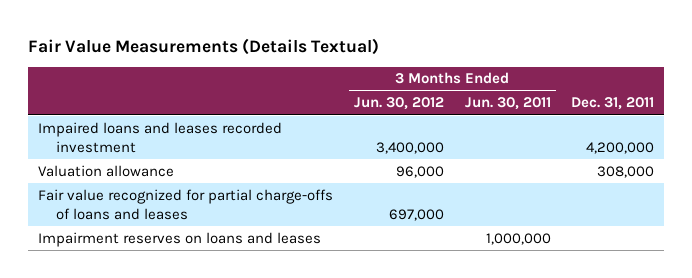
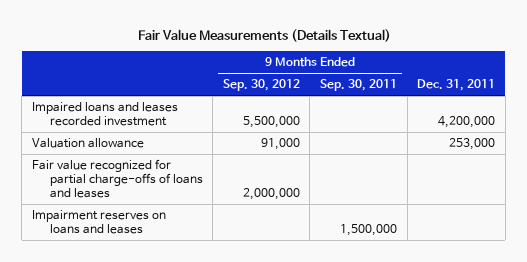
- | 3 Months Ended Jun. 30, 2012 | 3 Months Ended Jun. 30, 2011 | Dec. 31, 2011
+ | 9 Months Ended Sep. 30, 2012 | 9 Months Ended Sep. 30, 2011 | Dec. 31, 2011
- Valuation allowance | 96,000 | | 308,000
+ Valuation allowance | 91,000 | | 253,000

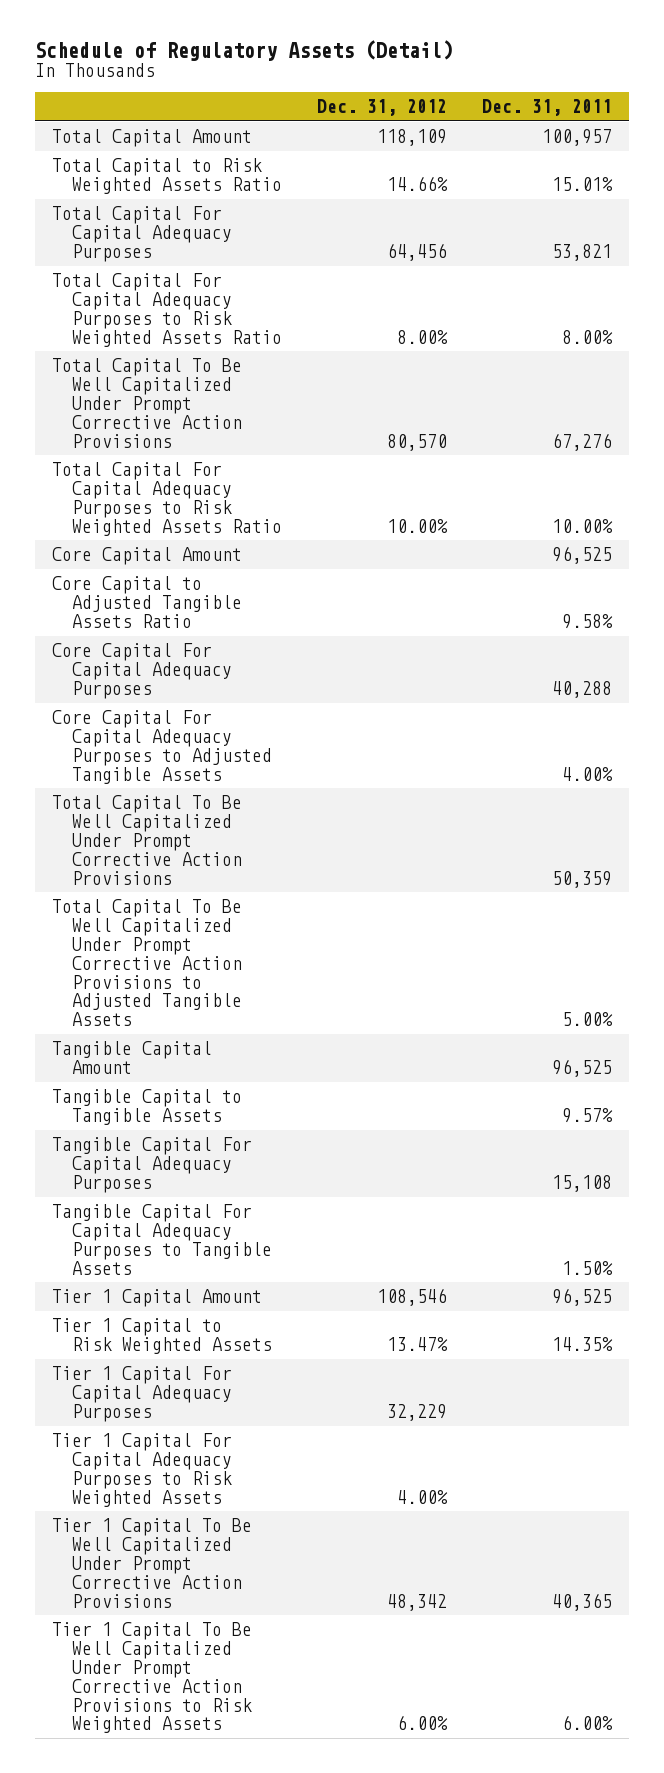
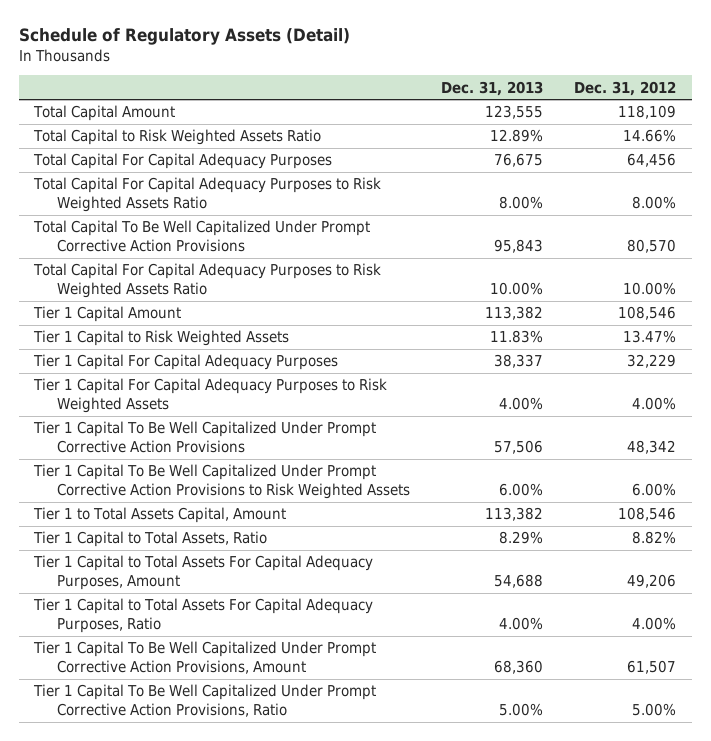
- | Dec. 31, 2012 | Dec. 31, 2011
+ | Dec. 31, 2013 | Dec. 31, 2012
- Core Capital Amount | | 96,525
- Core Capital to Adjusted Tangible Assets Ratio | | 9.58%
- Core Capital For Capital Adequacy Purposes | | 40,288
- Core Capital For Capital Adequacy Purposes to Adjusted Tangible Assets | | 4.00%
- Total Capital To Be Well Capitalized Under Prompt Corrective Action Provisions | | 50,359
- Total Capital To Be Well Capitalized Under Prompt Corrective Action Provisions to Adjusted Tangible Assets | | 5.00%
- Tangible Capital Amount | | 96,525
- Tangible Capital to Tangible Assets | | 9.57%
- Tangible Capital For Capital Adequacy Purposes | | 15,108
- Tangible Capital For Capital Adequacy Purposes to Tangible Assets | | 1.50%
+ Tier 1 to Total Assets Capital, Amount | 113,382 | 108,546
+ Tier 1 Capital to Total Assets, Ratio | 8.29% | 8.82%
+ Tier 1 Capital to Total Assets For Capital Adequacy Purposes, Amount | 54,688 | 49,206
+ Tier 1 Capital to Total Assets For Capital Adequacy Purposes, Ratio | 4.00% | 4.00%
+ Tier 1 Capital To Be Well Capitalized Under Prompt Corrective Action Provisions, Amount | 68,360 | 61,507
+ Tier 1 Capital To Be Well Capitalized Under Prompt Corrective Action Provisions, Ratio | 5.00% | 5.00%

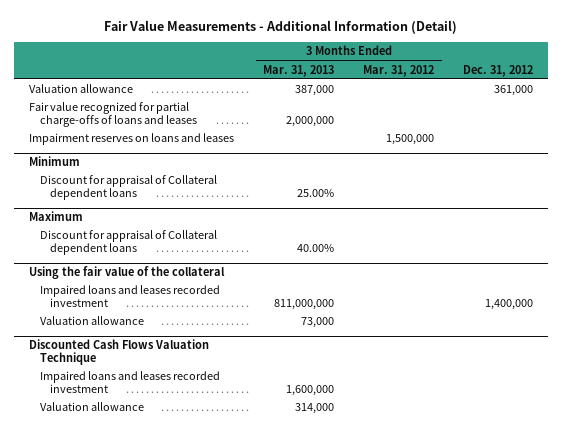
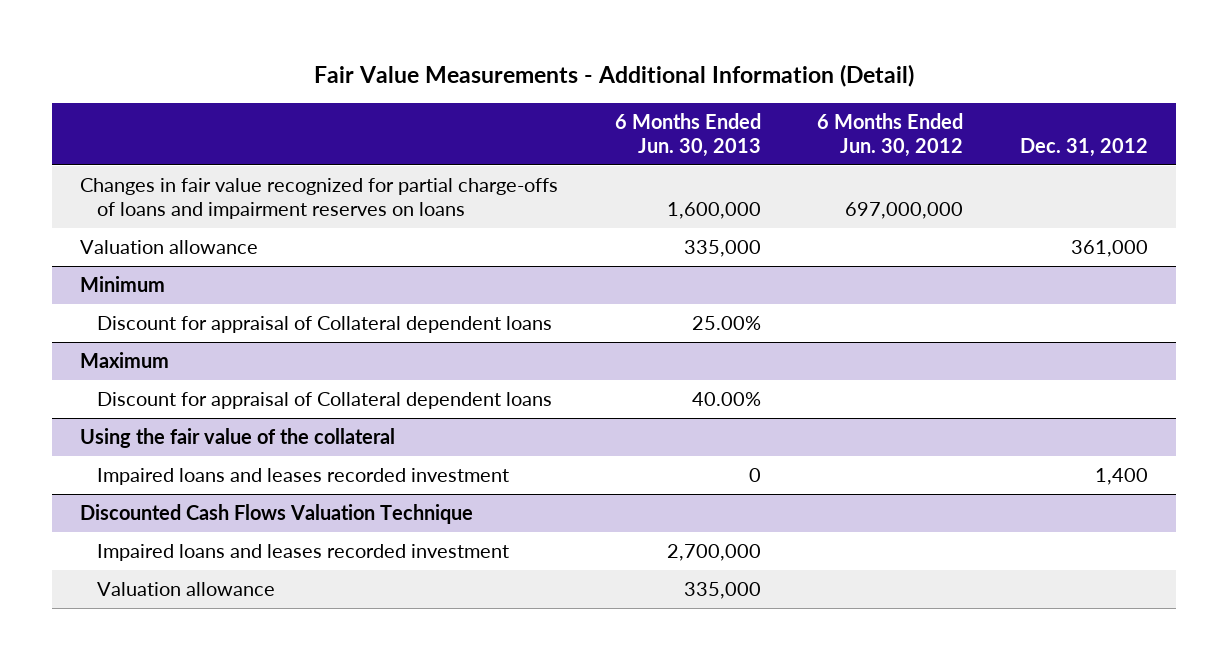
- | 3 Months Ended Mar. 31, 2013 | 3 Months Ended Mar. 31, 2012 | Dec. 31, 2012
+ | 6 Months Ended Jun. 30, 2013 | 6 Months Ended Jun. 30, 2012 | Dec. 31, 2012
+ Changes in fair value recognized for partial charge-offs of loans and impairment reserves on loans | 1,600,000 | 697,000,000 |
- Fair value recognized for partial charge-offs of loans and leases | 2,000,000 | |
- Impairment reserves on loans and leases | | 1,500,000 |
@ Using the fair value of the collateral
- Impaired loans and leases recorded investment | 811,000,000 | | 1,400,000
- Valuation allowance | 73,000 | |
+ Impaired loans and leases recorded investment | 0 | | 1,400

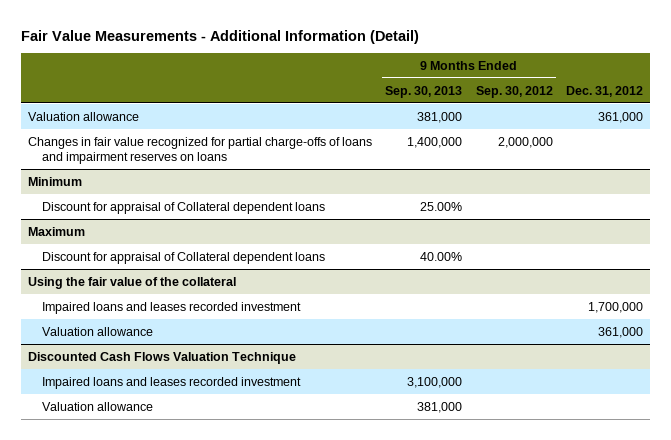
- | 6 Months Ended Jun. 30, 2013 | 6 Months Ended Jun. 30, 2012 | Dec. 31, 2012
+ | 9 Months Ended Sep. 30, 2013 | 9 Months Ended Sep. 30, 2012 | Dec. 31, 2012
moved down: Changes in fair value recognized for partial charge-offs of loans and impairment reserves on loans | 1,400,000 | 2,000,000 |
@ Using the fair value of the collateral
- Impaired loans and leases recorded investment | 0 | | 1,400
+ Impaired loans and leases recorded investment | | | 1,700,000
+ Valuation allowance | | | 361,000

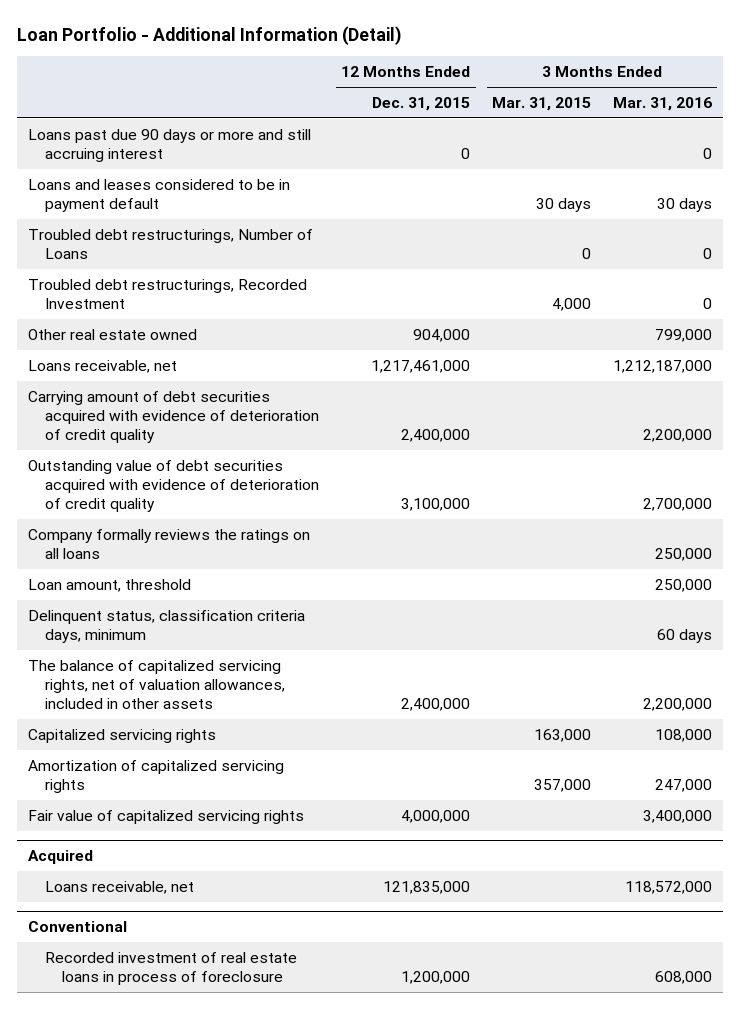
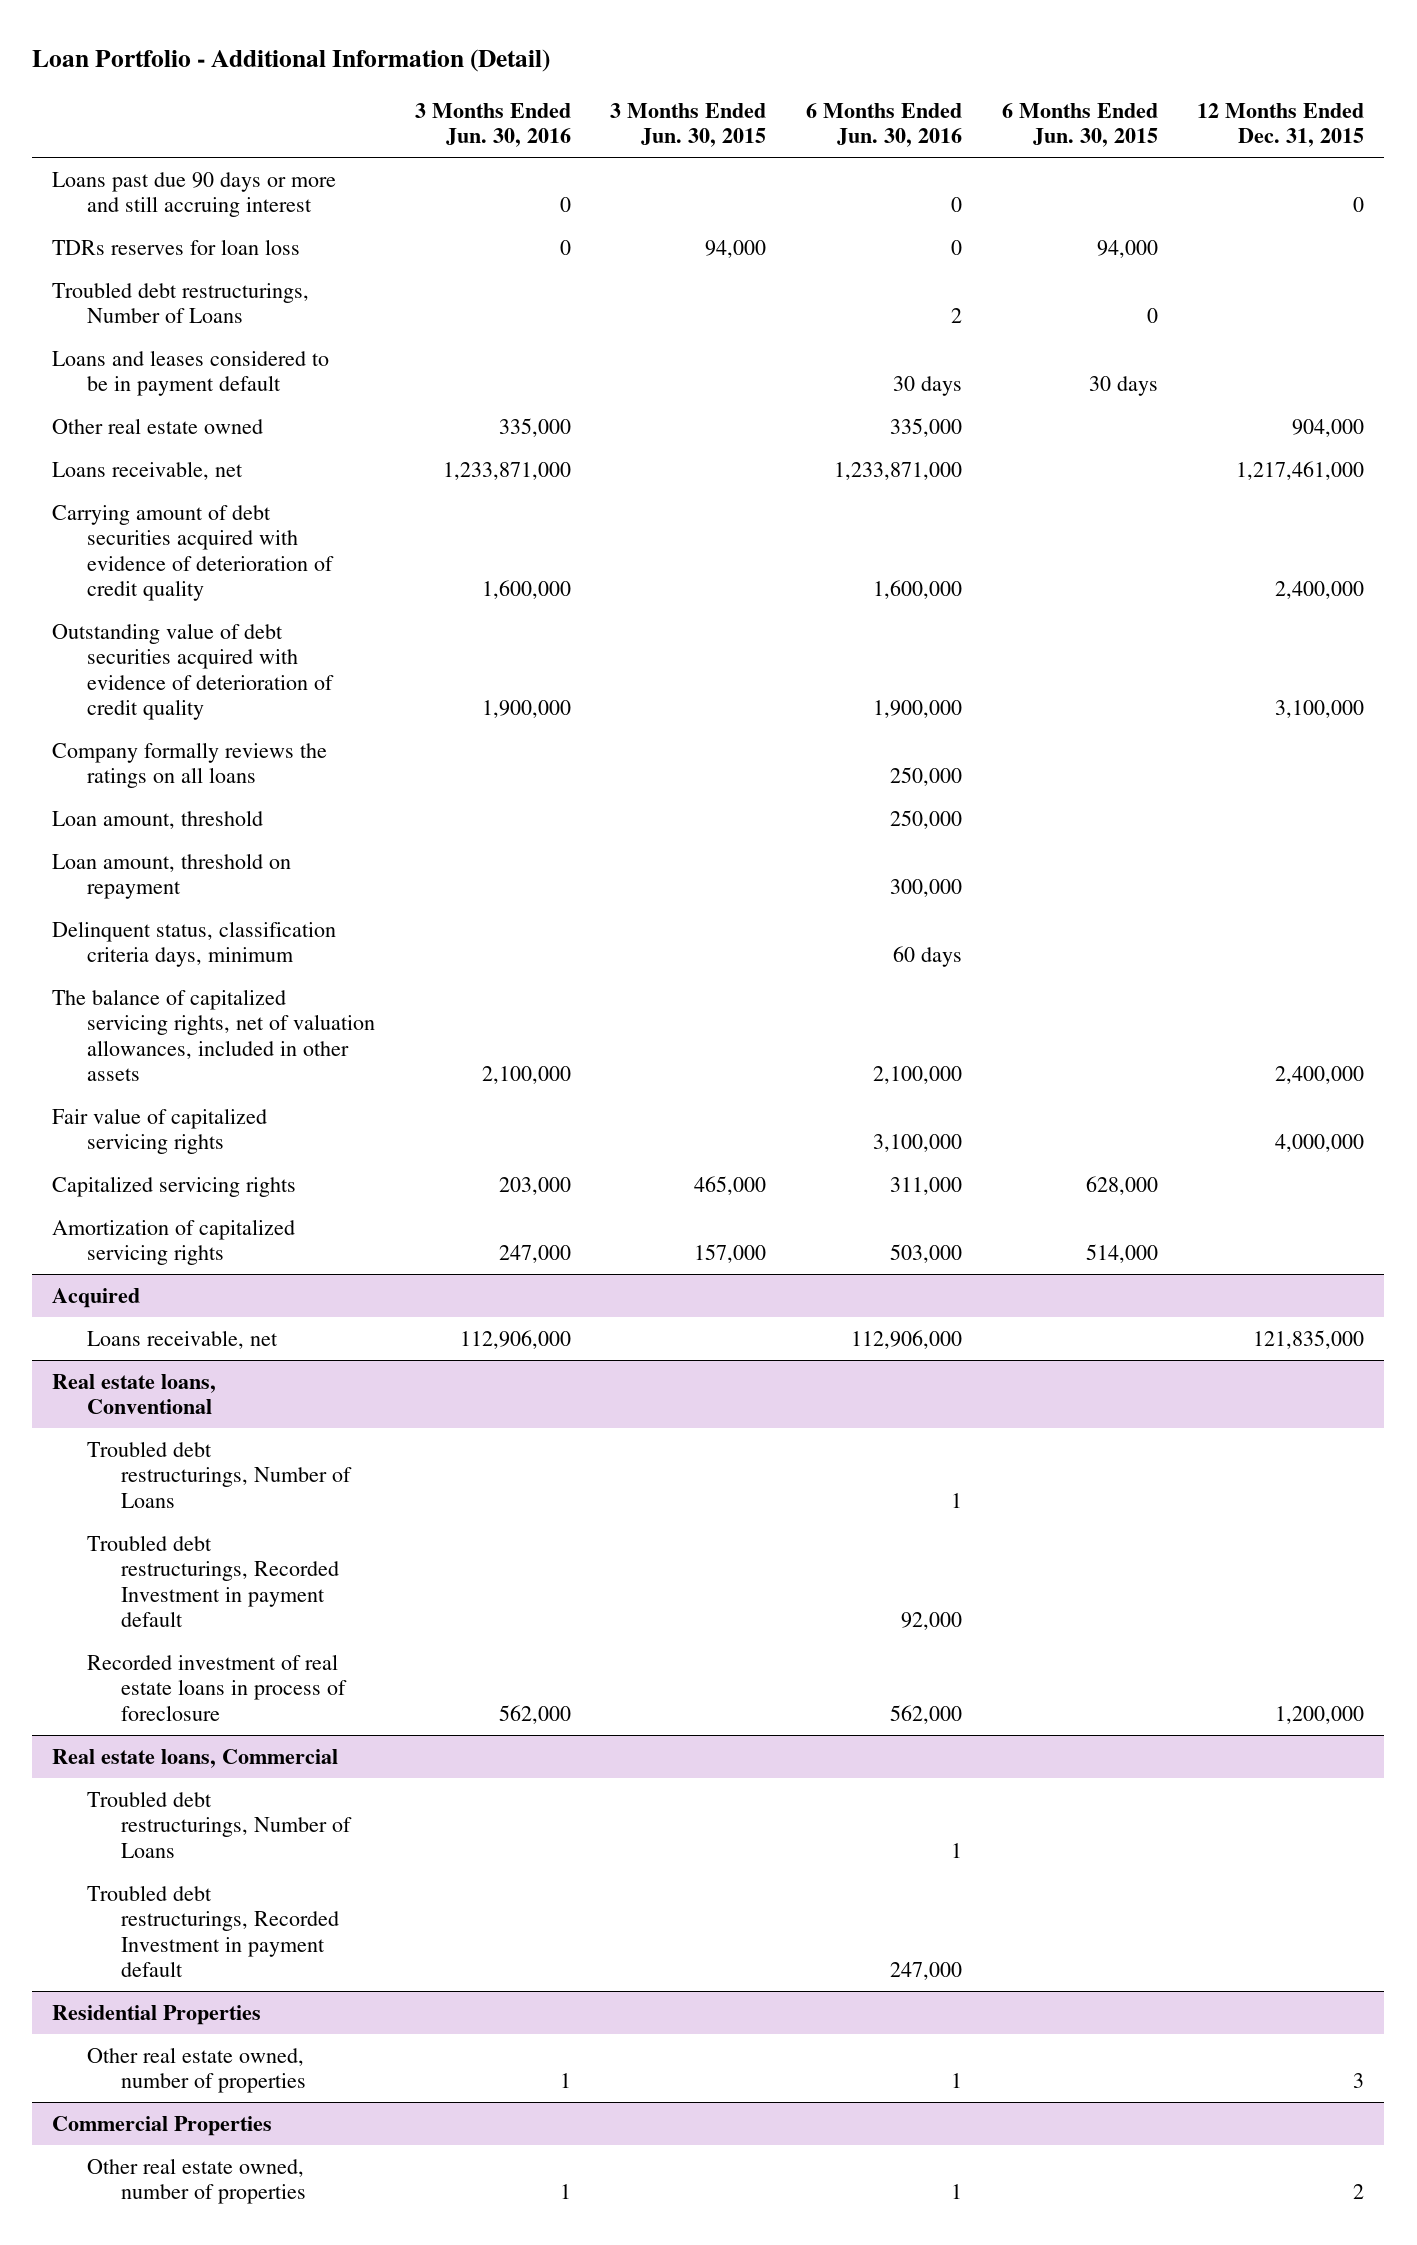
- | 12 Months Ended Dec. 31, 2015 | 3 Months Ended Mar. 31, 2015 | 3 Months Ended Mar. 31, 2016
+ | 3 Months Ended Jun. 30, 2016 | 3 Months Ended Jun. 30, 2015 | 6 Months Ended Jun. 30, 2016 | 6 Months Ended Jun. 30, 2015 | 12 Months Ended Dec. 31, 2015
+ TDRs reserves for loan loss | 0 | 94,000 | 0 | 94,000 |
- Troubled debt restructurings, Recorded Investment | | 4,000 | 0
moved down: Loans and leases considered to be in payment default | | | 30 days | 30 days |
+ Loan amount, threshold on repayment | | | 300,000 | |
moved up: Fair value of capitalized servicing rights | | | 3,100,000 | | 4,000,000
- Conventional
+ Real estate loans, Conventional
+ Troubled debt restructurings, Number of Loans | | | 1 | |
+ Troubled debt restructurings, Recorded Investment in payment default | | | 92,000 | |
+ Real estate loans, Commercial
+ Troubled debt restructurings, Number of Loans | | | 1 | |
+ Troubled debt restructurings, Recorded Investment in payment default | | | 247,000 | |
+ Residential Properties
+ Other real estate owned, number of properties | 1 | | 1 | | 3
+ Commercial Properties
+ Other real estate owned, number of properties | 1 | | 1 | | 2

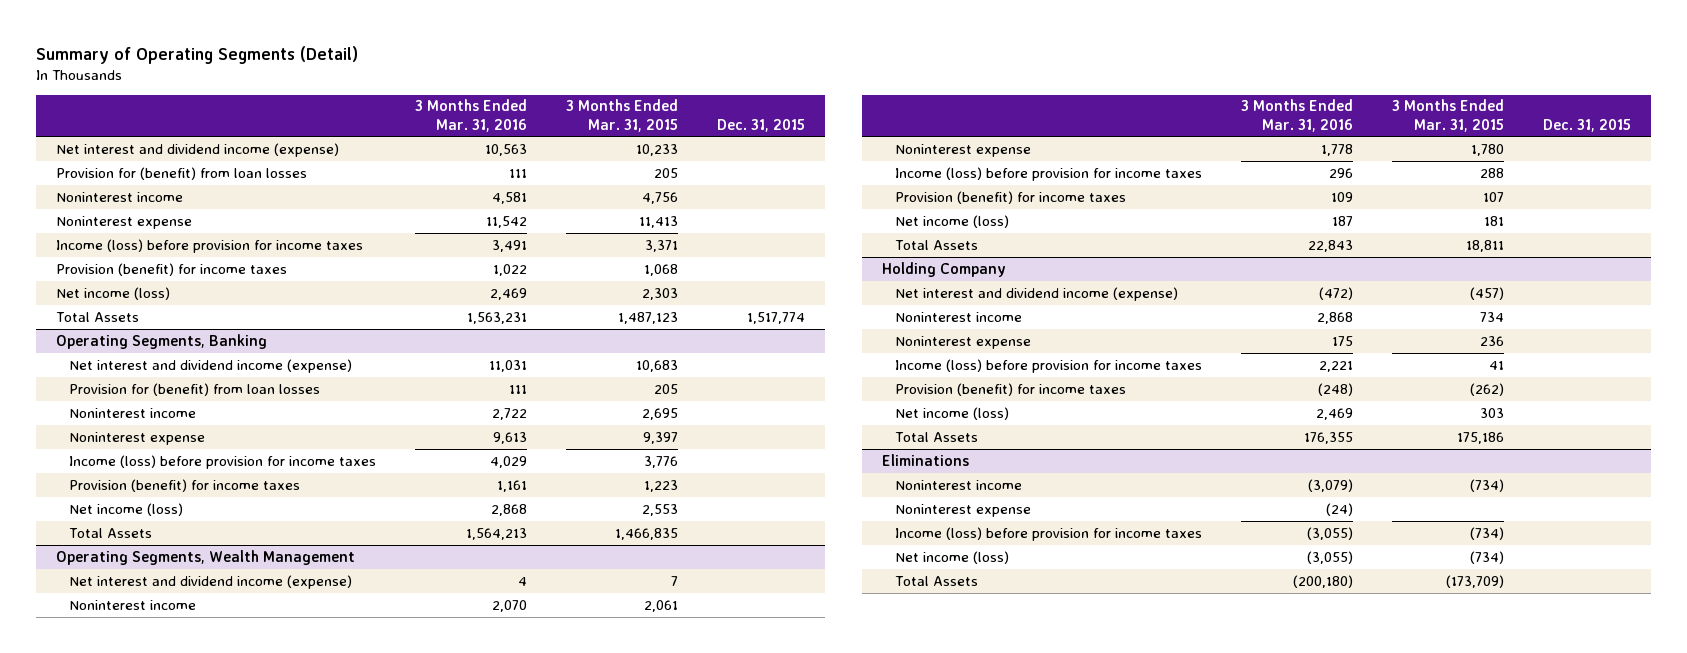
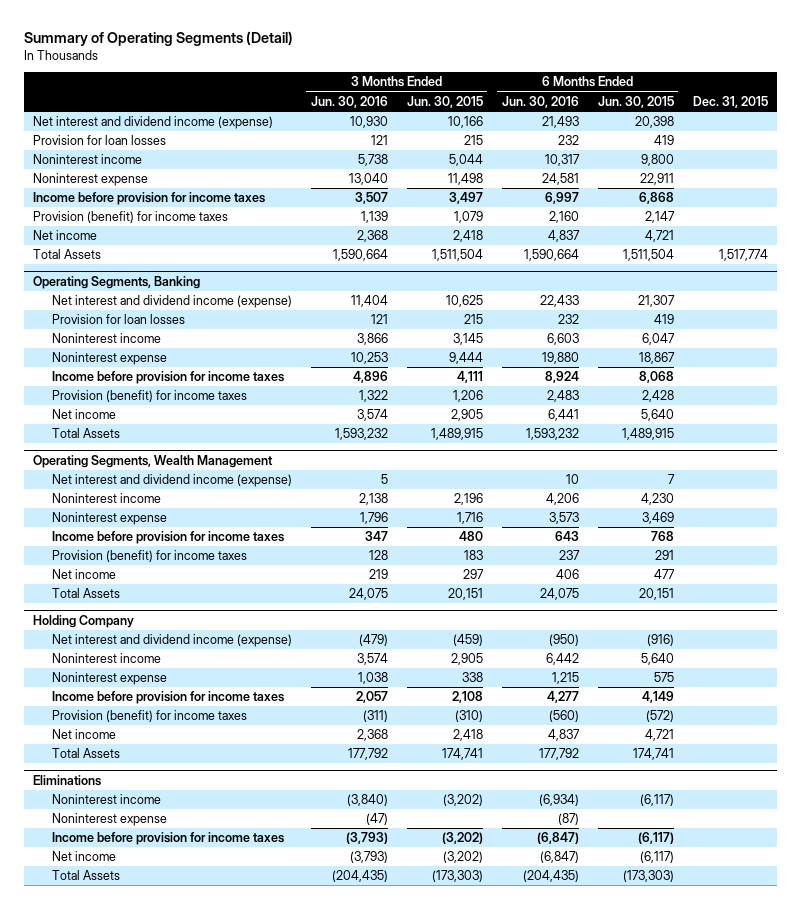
- | 3 Months Ended Mar. 31, 2016 | 3 Months Ended Mar. 31, 2015 | Dec. 31, 2015
+ | 3 Months Ended Jun. 30, 2016 | 3 Months Ended Jun. 30, 2015 | 6 Months Ended Jun. 30, 2016 | 6 Months Ended Jun. 30, 2015 | Dec. 31, 2015
- Provision for (benefit) from loan losses | 111 | 205 |
+ Provision for loan losses | 121 | 215 | 232 | 419 |
- Income (loss) before provision for income taxes | 3,491 | 3,371 |
+ Income before provision for income taxes | 3,507 | 3,497 | 6,997 | 6,868 |
- Net income (loss) | 2,469 | 2,303 |
+ Net income | 2,368 | 2,418 | 4,837 | 4,721 |
@ Operating Segments, Banking
- Provision for (benefit) from loan losses | 111 | 205 |
+ Provision for loan losses | 121 | 215 | 232 | 419 |
- Income (loss) before provision for income taxes | 4,029 | 3,776 |
+ Income before provision for income taxes | 4,896 | 4,111 | 8,924 | 8,068 |
- Net income (loss) | 2,868 | 2,553 |
+ Net income | 3,574 | 2,905 | 6,441 | 5,640 |
@ Operating Segments, Wealth Management
- Income (loss) before provision for income taxes | 296 | 288 |
+ Income before provision for income taxes | 347 | 480 | 643 | 768 |
- Net income (loss) | 187 | 181 |
+ Net income | 219 | 297 | 406 | 477 |
@ Holding Company
- Income (loss) before provision for income taxes | 2,221 | 41 |
+ Income before provision for income taxes | 2,057 | 2,108 | 4,277 | 4,149 |
- Net income (loss) | 2,469 | 303 |
+ Net income | 2,368 | 2,418 | 4,837 | 4,721 |
@ Eliminations
- Income (loss) before provision for income taxes | (3,055) | (734) |
- Net income (loss) | (3,055) | (734) |
+ Income before provision for income taxes | (3,793) | (3,202) | (6,847) | (6,117) |
+ Net income | (3,793) | (3,202) | (6,847) | (6,117) |

